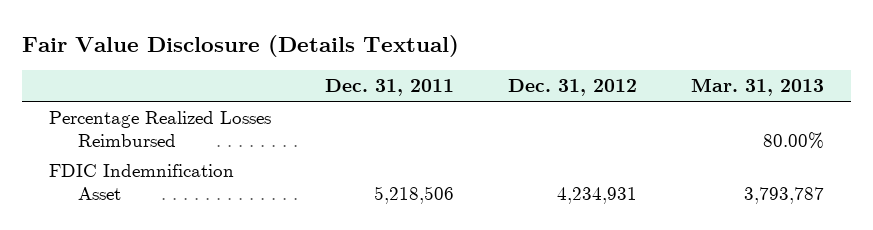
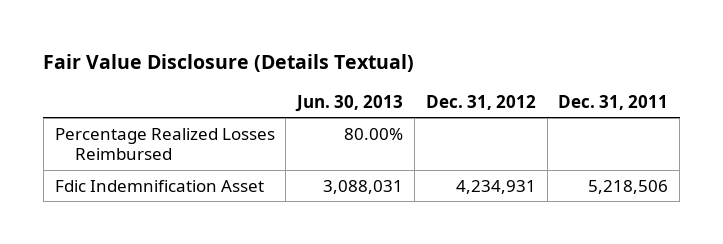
- | Dec. 31, 2011 | Dec. 31, 2012 | Mar. 31, 2013
+ | Jun. 30, 2013 | Dec. 31, 2012 | Dec. 31, 2011
- FDIC Indemnification Asset | 5,218,506 | 4,234,931 | 3,793,787
+ Fdic Indemnification Asset | 3,088,031 | 4,234,931 | 5,218,506

